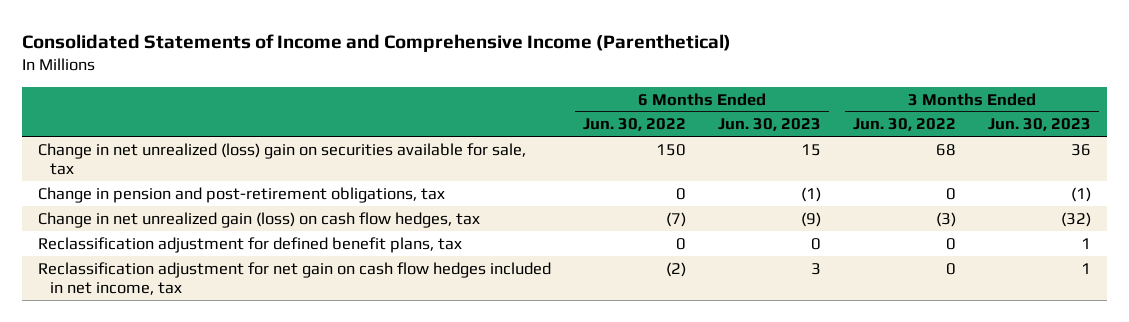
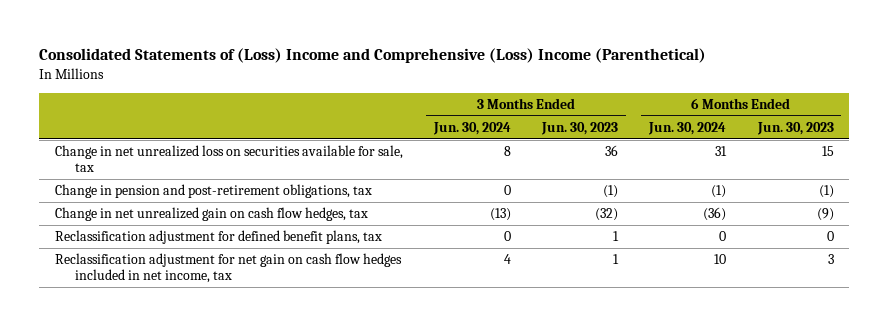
- Consolidated Statements of Income and Comprehensive Income (Parenthetical)
+ Consolidated Statements of (Loss) Income and Comprehensive (Loss) Income (Parenthetical)
- | 6 Months Ended Jun. 30, 2022 | 6 Months Ended Jun. 30, 2023 | 3 Months Ended Jun. 30, 2022 | 3 Months Ended Jun. 30, 2023
+ | 3 Months Ended Jun. 30, 2024 | 3 Months Ended Jun. 30, 2023 | 6 Months Ended Jun. 30, 2024 | 6 Months Ended Jun. 30, 2023
- Change in net unrealized (loss) gain on securities available for sale, tax | 150 | 15 | 68 | 36
+ Change in net unrealized loss on securities available for sale, tax | 8 | 36 | 31 | 15
- Change in net unrealized gain (loss) on cash flow hedges, tax | (7) | (9) | (3) | (32)
+ Change in net unrealized gain on cash flow hedges, tax | (13) | (32) | (36) | (9)

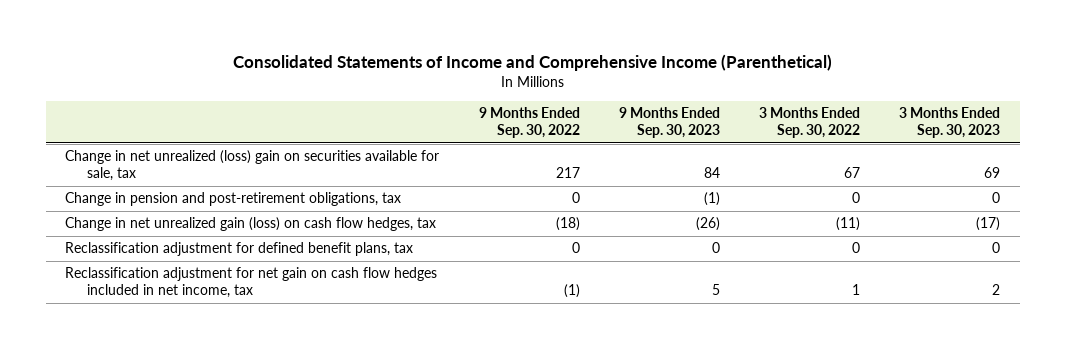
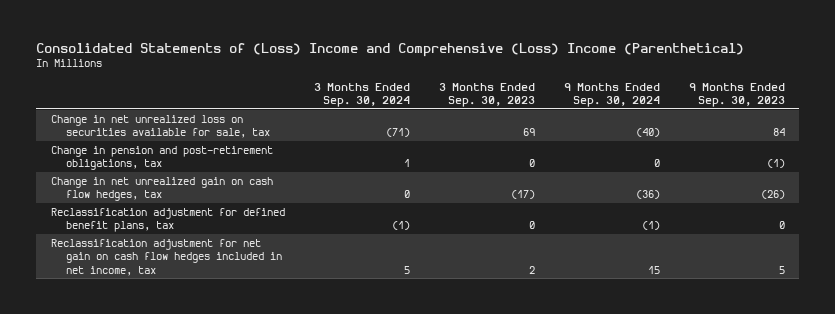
- Consolidated Statements of Income and Comprehensive Income (Parenthetical)
+ Consolidated Statements of (Loss) Income and Comprehensive (Loss) Income (Parenthetical)
- | 9 Months Ended Sep. 30, 2022 | 9 Months Ended Sep. 30, 2023 | 3 Months Ended Sep. 30, 2022 | 3 Months Ended Sep. 30, 2023
+ | 3 Months Ended Sep. 30, 2024 | 3 Months Ended Sep. 30, 2023 | 9 Months Ended Sep. 30, 2024 | 9 Months Ended Sep. 30, 2023
- Change in net unrealized (loss) gain on securities available for sale, tax | 217 | 84 | 67 | 69
+ Change in net unrealized loss on securities available for sale, tax | (71) | 69 | (40) | 84
- Change in net unrealized gain (loss) on cash flow hedges, tax | (18) | (26) | (11) | (17)
+ Change in net unrealized gain on cash flow hedges, tax | 0 | (17) | (36) | (26)

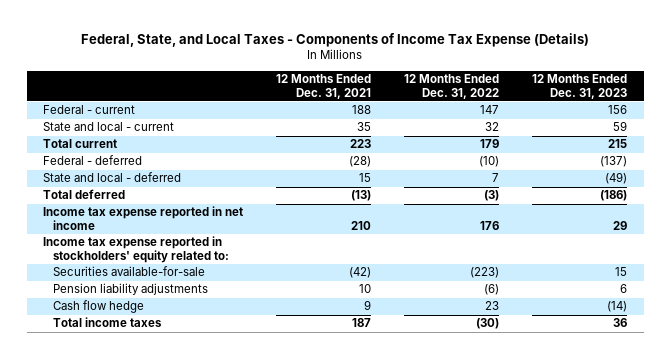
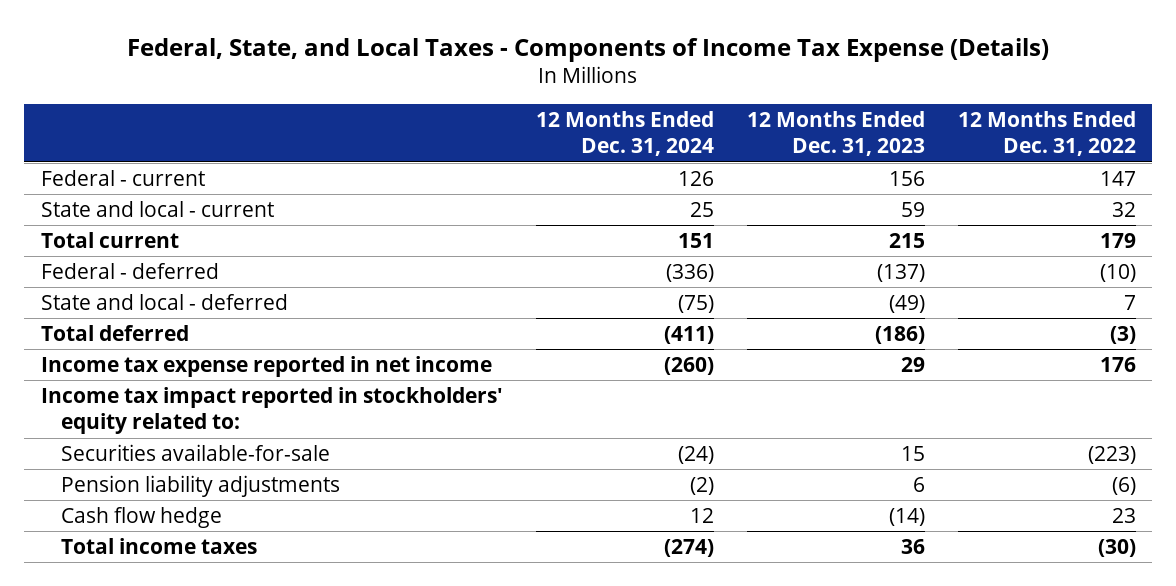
- | 12 Months Ended Dec. 31, 2021 | 12 Months Ended Dec. 31, 2022 | 12 Months Ended Dec. 31, 2023
+ | 12 Months Ended Dec. 31, 2024 | 12 Months Ended Dec. 31, 2023 | 12 Months Ended Dec. 31, 2022
- Income tax expense reported in stockholders' equity related to:
+ Income tax impact reported in stockholders' equity related to:

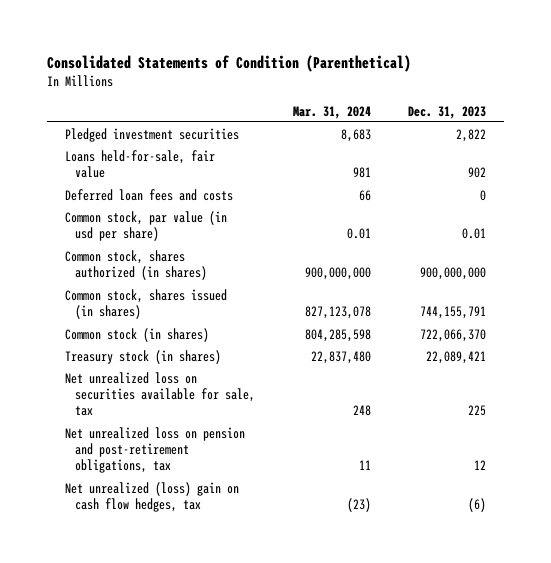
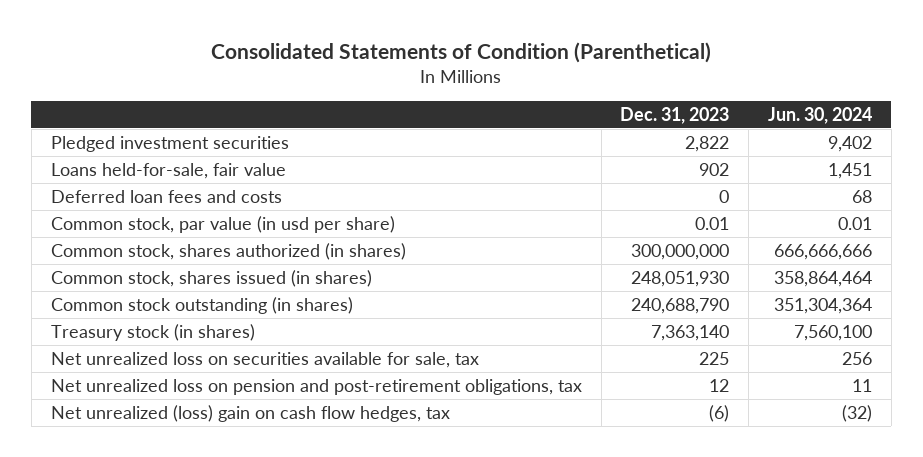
- | Mar. 31, 2024 | Dec. 31, 2023
+ | Dec. 31, 2023 | Jun. 30, 2024
- Common stock, shares authorized (in shares) | 900,000,000 | 900,000,000
- Common stock, shares issued (in shares) | 827,123,078 | 744,155,791
- Common stock (in shares) | 804,285,598 | 722,066,370
- Treasury stock (in shares) | 22,837,480 | 22,089,421
+ Common stock, shares authorized (in shares) | 300,000,000 | 666,666,666
+ Common stock, shares issued (in shares) | 248,051,930 | 358,864,464
+ Common stock outstanding (in shares) | 240,688,790 | 351,304,364
+ Treasury stock (in shares) | 7,363,140 | 7,560,100

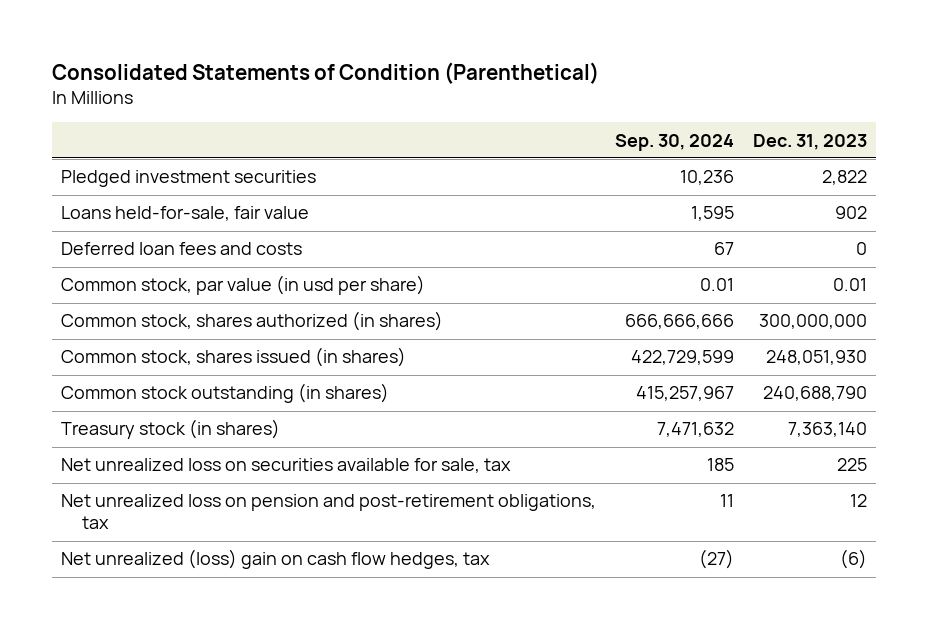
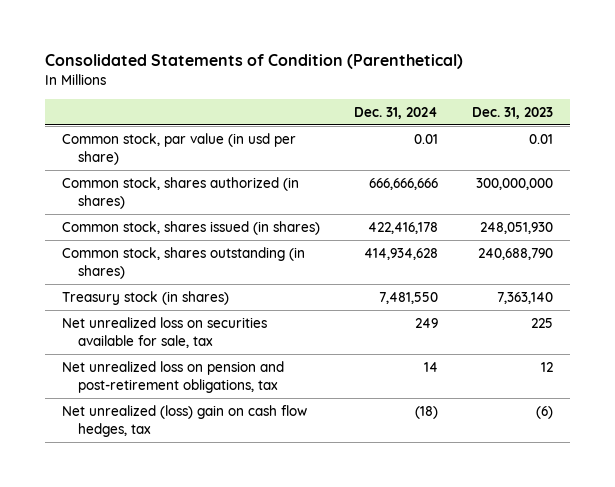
- | Sep. 30, 2024 | Dec. 31, 2023
+ | Dec. 31, 2024 | Dec. 31, 2023
- Pledged investment securities | 10,236 | 2,822
- Loans held-for-sale, fair value | 1,595 | 902
- Deferred loan fees and costs | 67 | 0
- Common stock outstanding (in shares) | 415,257,967 | 240,688,790
+ Common stock, shares outstanding (in shares) | 414,934,628 | 240,688,790

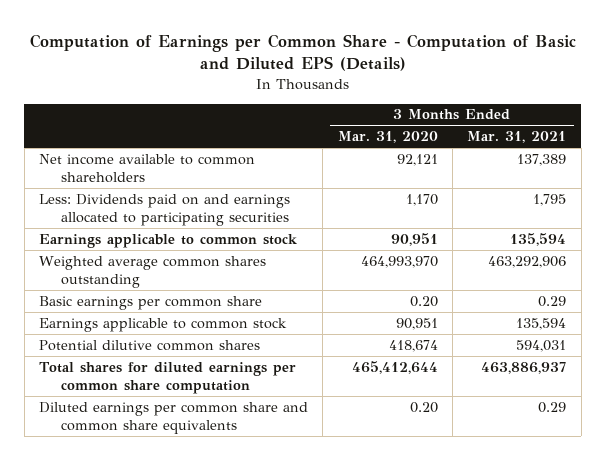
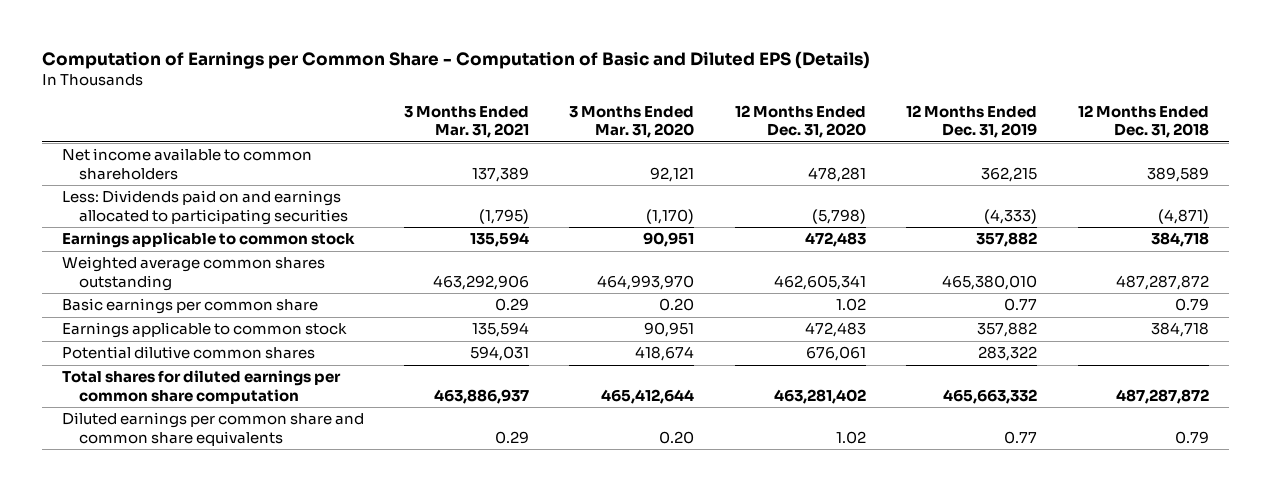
- | 3 Months Ended Mar. 31, 2020 | 3 Months Ended Mar. 31, 2021
+ | 3 Months Ended Mar. 31, 2021 | 3 Months Ended Mar. 31, 2020 | 12 Months Ended Dec. 31, 2020 | 12 Months Ended Dec. 31, 2019 | 12 Months Ended Dec. 31, 2018
- Less: Dividends paid on and earnings allocated to participating securities | 1,170 | 1,795
+ Less: Dividends paid on and earnings allocated to participating securities | (1,795) | (1,170) | (5,798) | (4,333) | (4,871)

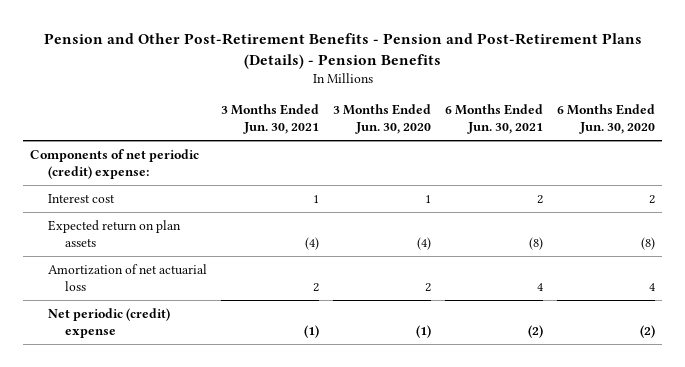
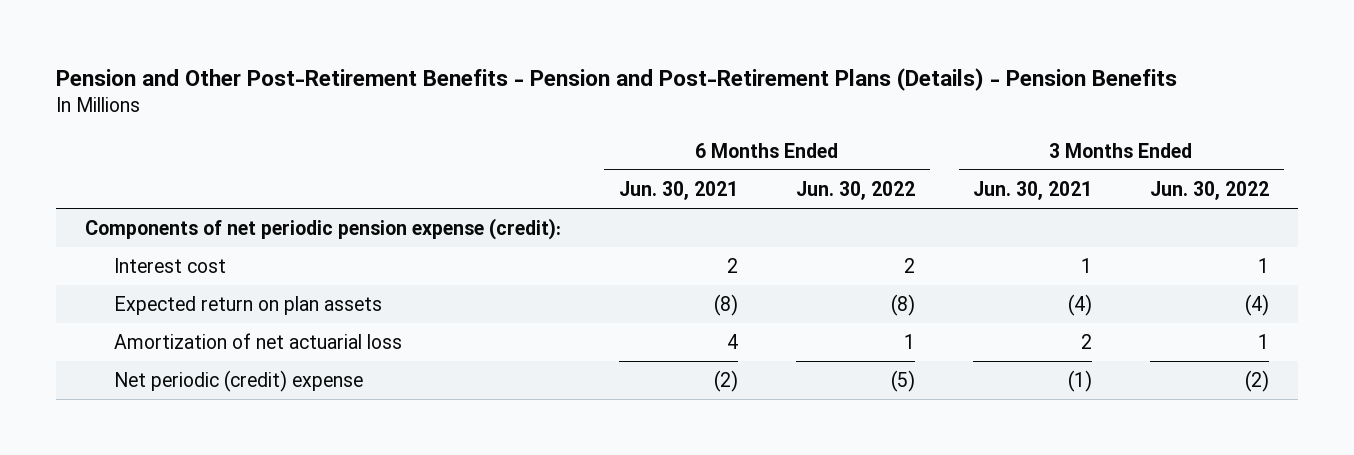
- | 3 Months Ended Jun. 30, 2021 | 3 Months Ended Jun. 30, 2020 | 6 Months Ended Jun. 30, 2021 | 6 Months Ended Jun. 30, 2020
+ | 6 Months Ended Jun. 30, 2021 | 6 Months Ended Jun. 30, 2022 | 3 Months Ended Jun. 30, 2021 | 3 Months Ended Jun. 30, 2022
- Components of net periodic (credit) expense:
+ Components of net periodic pension expense (credit):

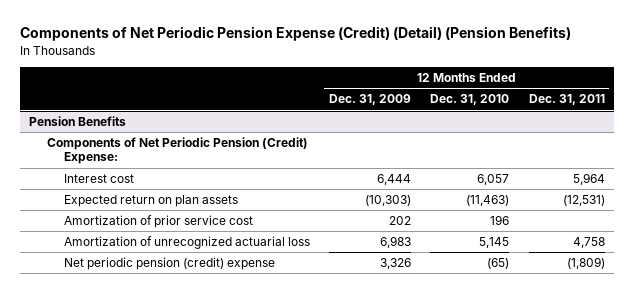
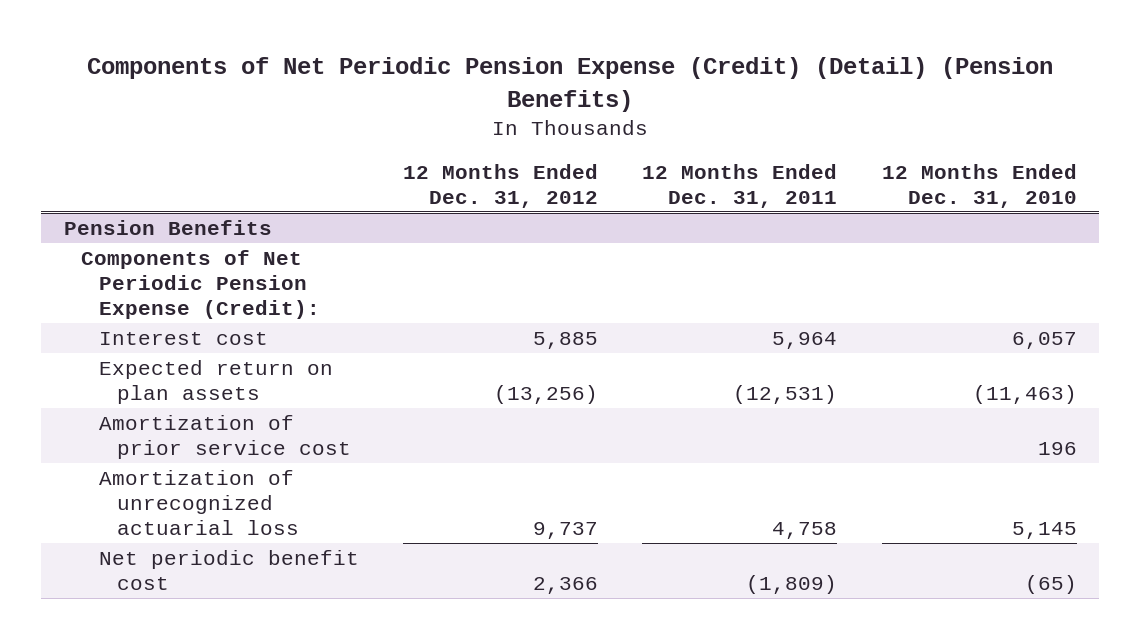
- | 12 Months Ended Dec. 31, 2009 | 12 Months Ended Dec. 31, 2010 | 12 Months Ended Dec. 31, 2011
+ | 12 Months Ended Dec. 31, 2012 | 12 Months Ended Dec. 31, 2011 | 12 Months Ended Dec. 31, 2010
@ Pension Benefits
- Components of Net Periodic Pension (Credit) Expense:
+ Components of Net Periodic Pension Expense (Credit):
- Net periodic pension (credit) expense | 3,326 | (65) | (1,809)
+ Net periodic benefit cost | 2,366 | (1,809) | (65)

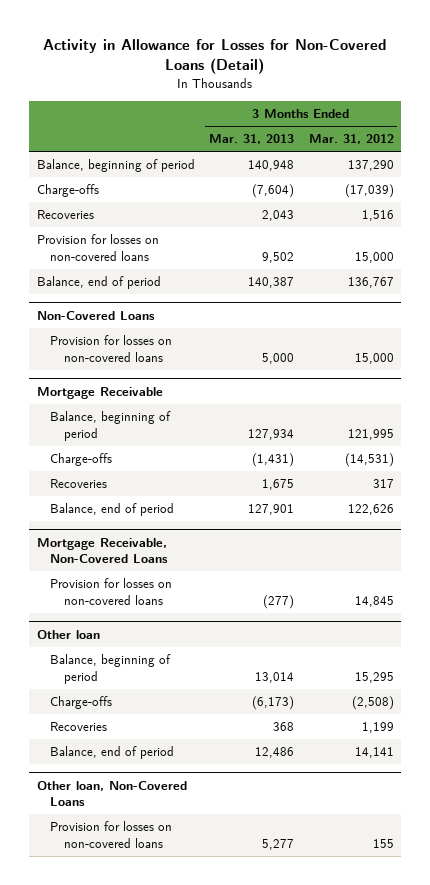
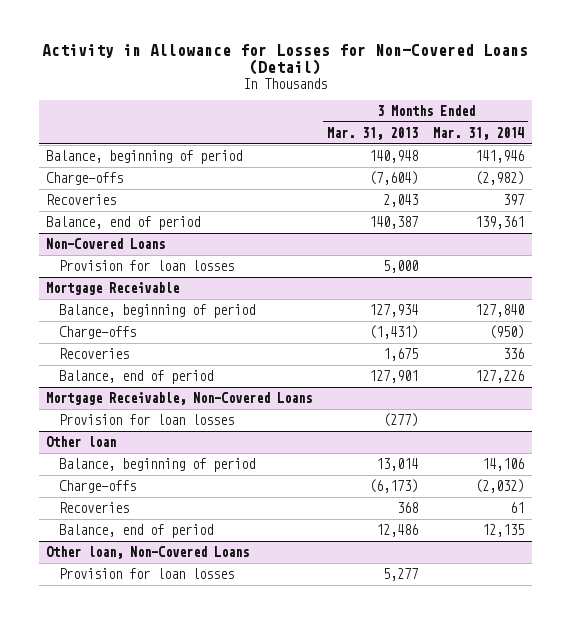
- | 3 Months Ended Mar. 31, 2013 | 3 Months Ended Mar. 31, 2012
+ | 3 Months Ended Mar. 31, 2013 | 3 Months Ended Mar. 31, 2014
- Provision for losses on non-covered loans | 9,502 | 15,000
@ Non-Covered Loans
- Provision for losses on non-covered loans | 5,000 | 15,000
+ Provision for loan losses | 5,000 |
@ Mortgage Receivable, Non-Covered Loans
- Provision for losses on non-covered loans | (277) | 14,845
+ Provision for loan losses | (277) |
@ Other loan, Non-Covered Loans
- Provision for losses on non-covered loans | 5,277 | 155
+ Provision for loan losses | 5,277 |

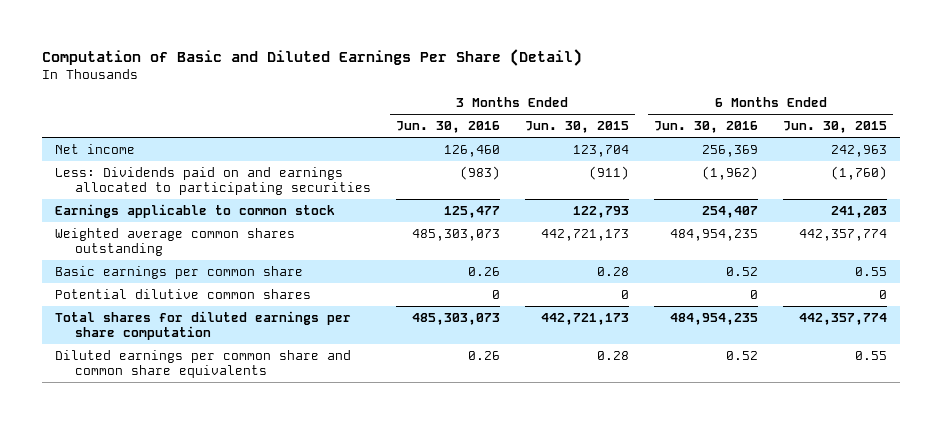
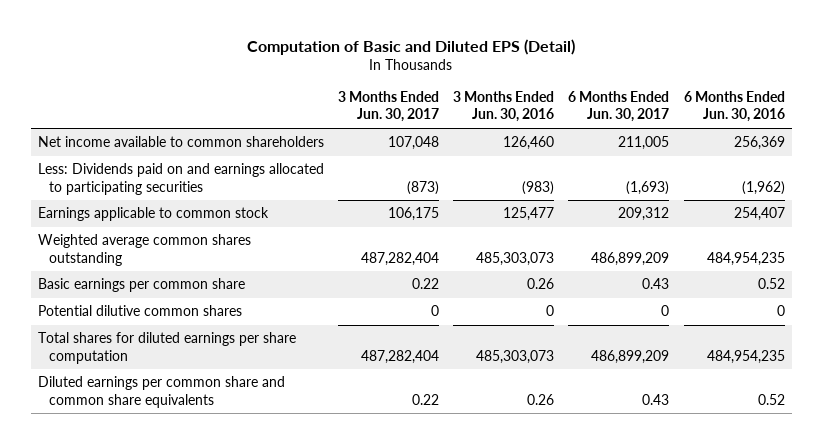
- Computation of Basic and Diluted Earnings Per Share (Detail)
+ Computation of Basic and Diluted EPS (Detail)
- | 3 Months Ended Jun. 30, 2016 | 3 Months Ended Jun. 30, 2015 | 6 Months Ended Jun. 30, 2016 | 6 Months Ended Jun. 30, 2015
+ | 3 Months Ended Jun. 30, 2017 | 3 Months Ended Jun. 30, 2016 | 6 Months Ended Jun. 30, 2017 | 6 Months Ended Jun. 30, 2016
- Net income | 126,460 | 123,704 | 256,369 | 242,963
+ Net income available to common shareholders | 107,048 | 126,460 | 211,005 | 256,369

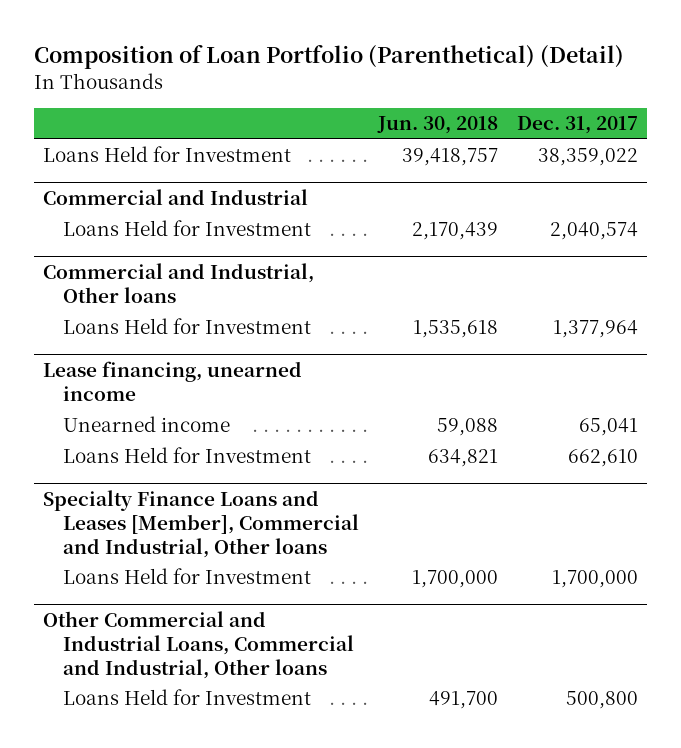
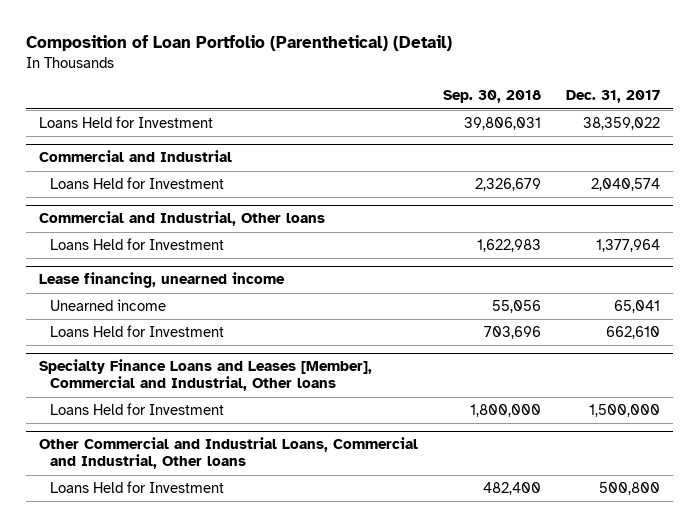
- | Jun. 30, 2018 | Dec. 31, 2017
+ | Sep. 30, 2018 | Dec. 31, 2017
@ Specialty Finance Loans and Leases [Member], Commercial and Industrial, Other loans
- Loans Held for Investment | 1,700,000 | 1,700,000
+ Loans Held for Investment | 1,800,000 | 1,500,000

